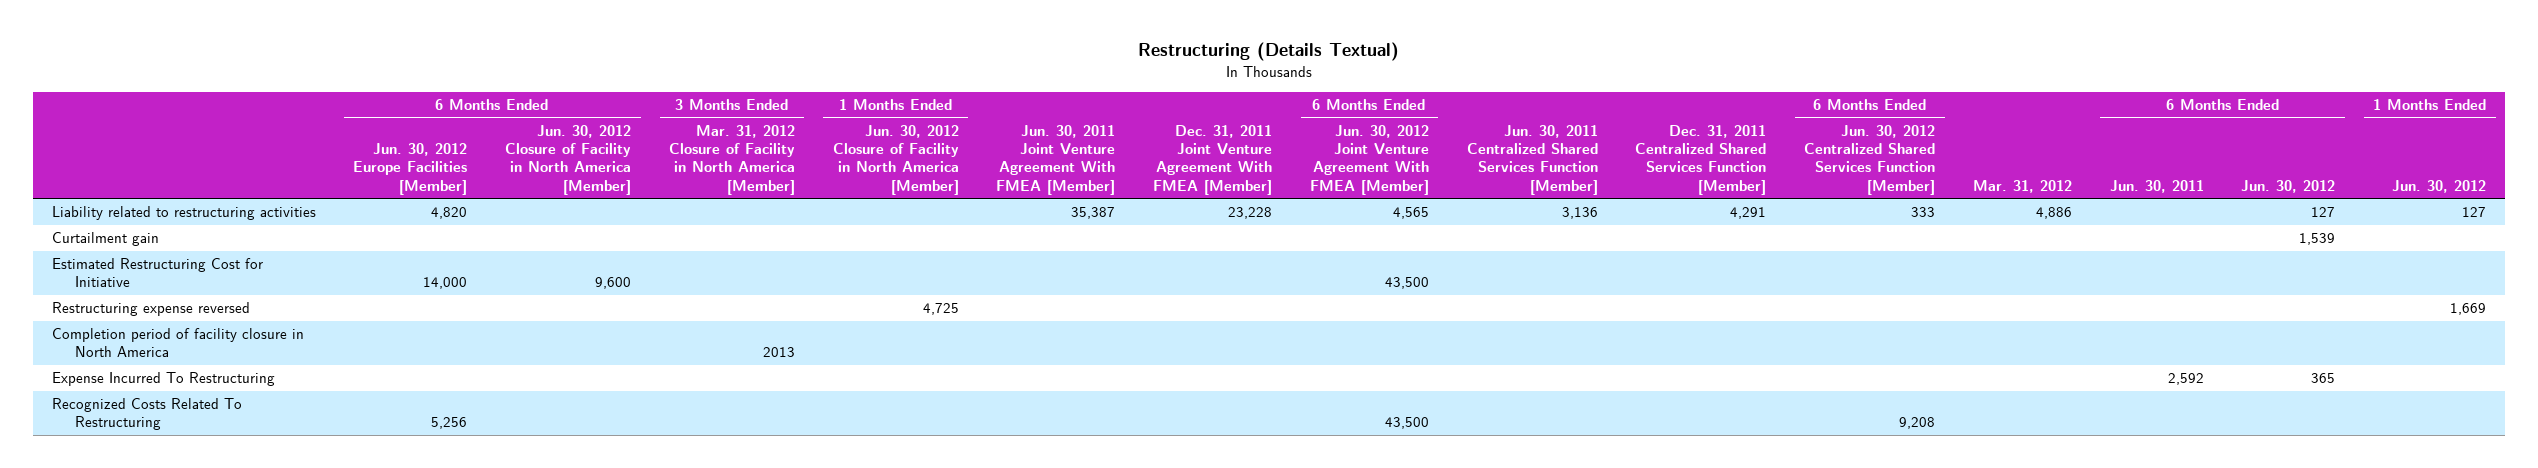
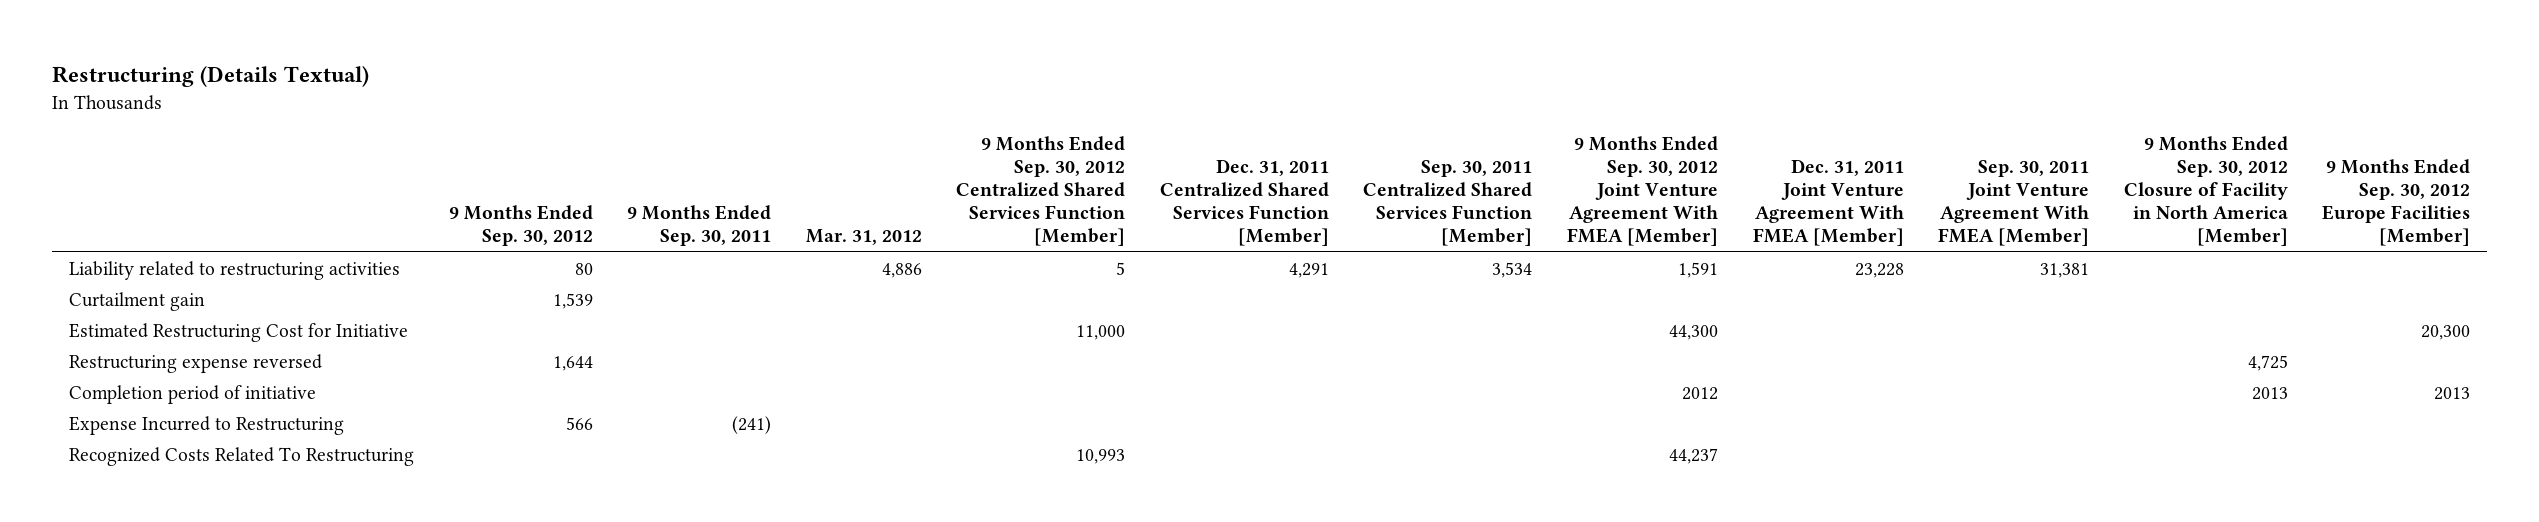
- | 6 Months Ended Jun. 30, 2012 Europe Facilities [Member] | 6 Months Ended Jun. 30, 2012 Closure of Facility in North America [Member] | 3 Months Ended Mar. 31, 2012 Closure of Facility in North America [Member] | 1 Months Ended Jun. 30, 2012 Closure of Facility in North America [Member] | Jun. 30, 2011 Joint Venture Agreement With FMEA [Member] | Dec. 31, 2011 Joint Venture Agreement With FMEA [Member] | 6 Months Ended Jun. 30, 2012 Joint Venture Agreement With FMEA [Member] | Jun. 30, 2011 Centralized Shared Services Function [Member] | Dec. 31, 2011 Centralized Shared Services Function [Member] | 6 Months Ended Jun. 30, 2012 Centralized Shared Services Function [Member] | Mar. 31, 2012 | 6 Months Ended Jun. 30, 2011 | 6 Months Ended Jun. 30, 2012 | 1 Months Ended Jun. 30, 2012
+ | 9 Months Ended Sep. 30, 2012 | 9 Months Ended Sep. 30, 2011 | Mar. 31, 2012 | 9 Months Ended Sep. 30, 2012 Centralized Shared Services Function [Member] | Dec. 31, 2011 Centralized Shared Services Function [Member] | Sep. 30, 2011 Centralized Shared Services Function [Member] | 9 Months Ended Sep. 30, 2012 Joint Venture Agreement With FMEA [Member] | Dec. 31, 2011 Joint Venture Agreement With FMEA [Member] | Sep. 30, 2011 Joint Venture Agreement With FMEA [Member] | 9 Months Ended Sep. 30, 2012 Closure of Facility in North America [Member] | 9 Months Ended Sep. 30, 2012 Europe Facilities [Member]
- Completion period of facility closure in North America | | | 2013 | | | | | | | | | | |
- Expense Incurred To Restructuring | | | | | | | | | | | | 2,592 | 365 |
+ Completion period of initiative | | | | | | | 2012 | | | 2013 | 2013
+ Expense Incurred to Restructuring | 566 | (241) | | | | | | | | |

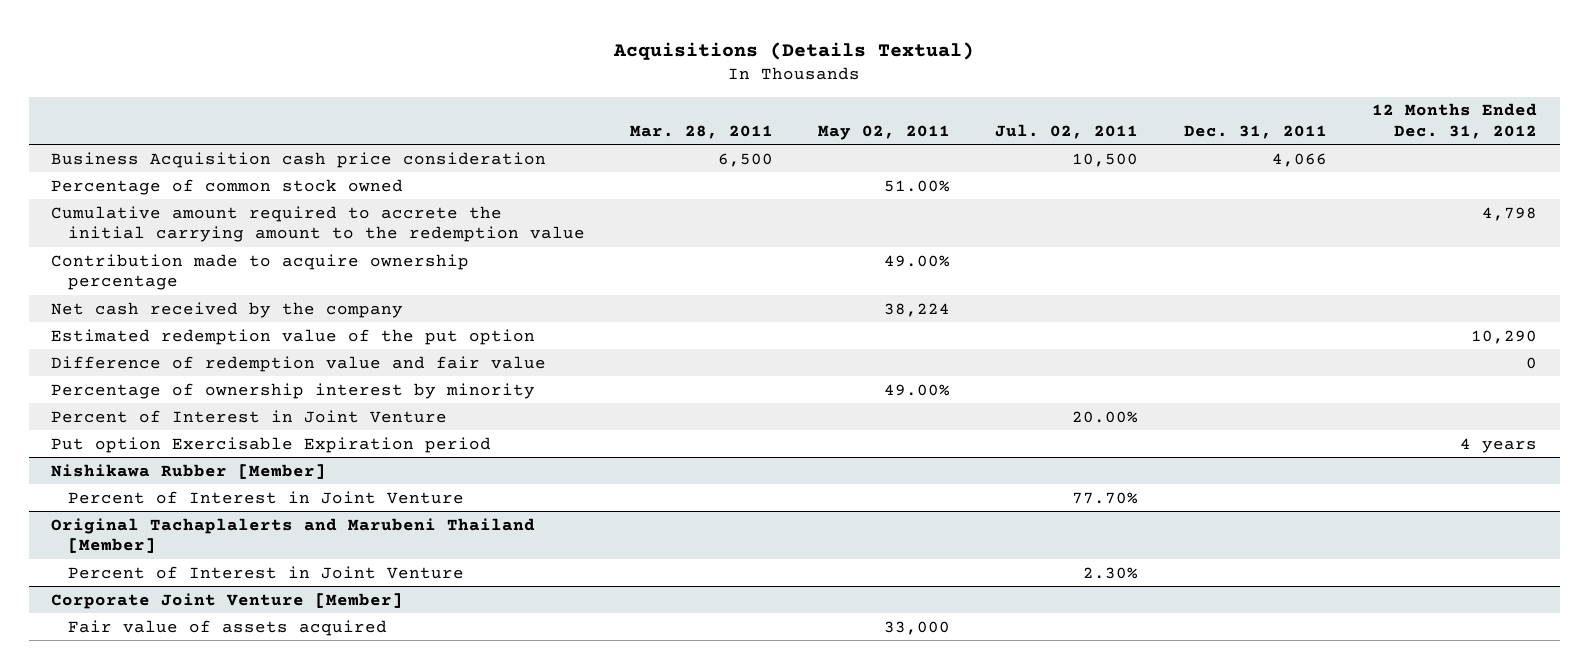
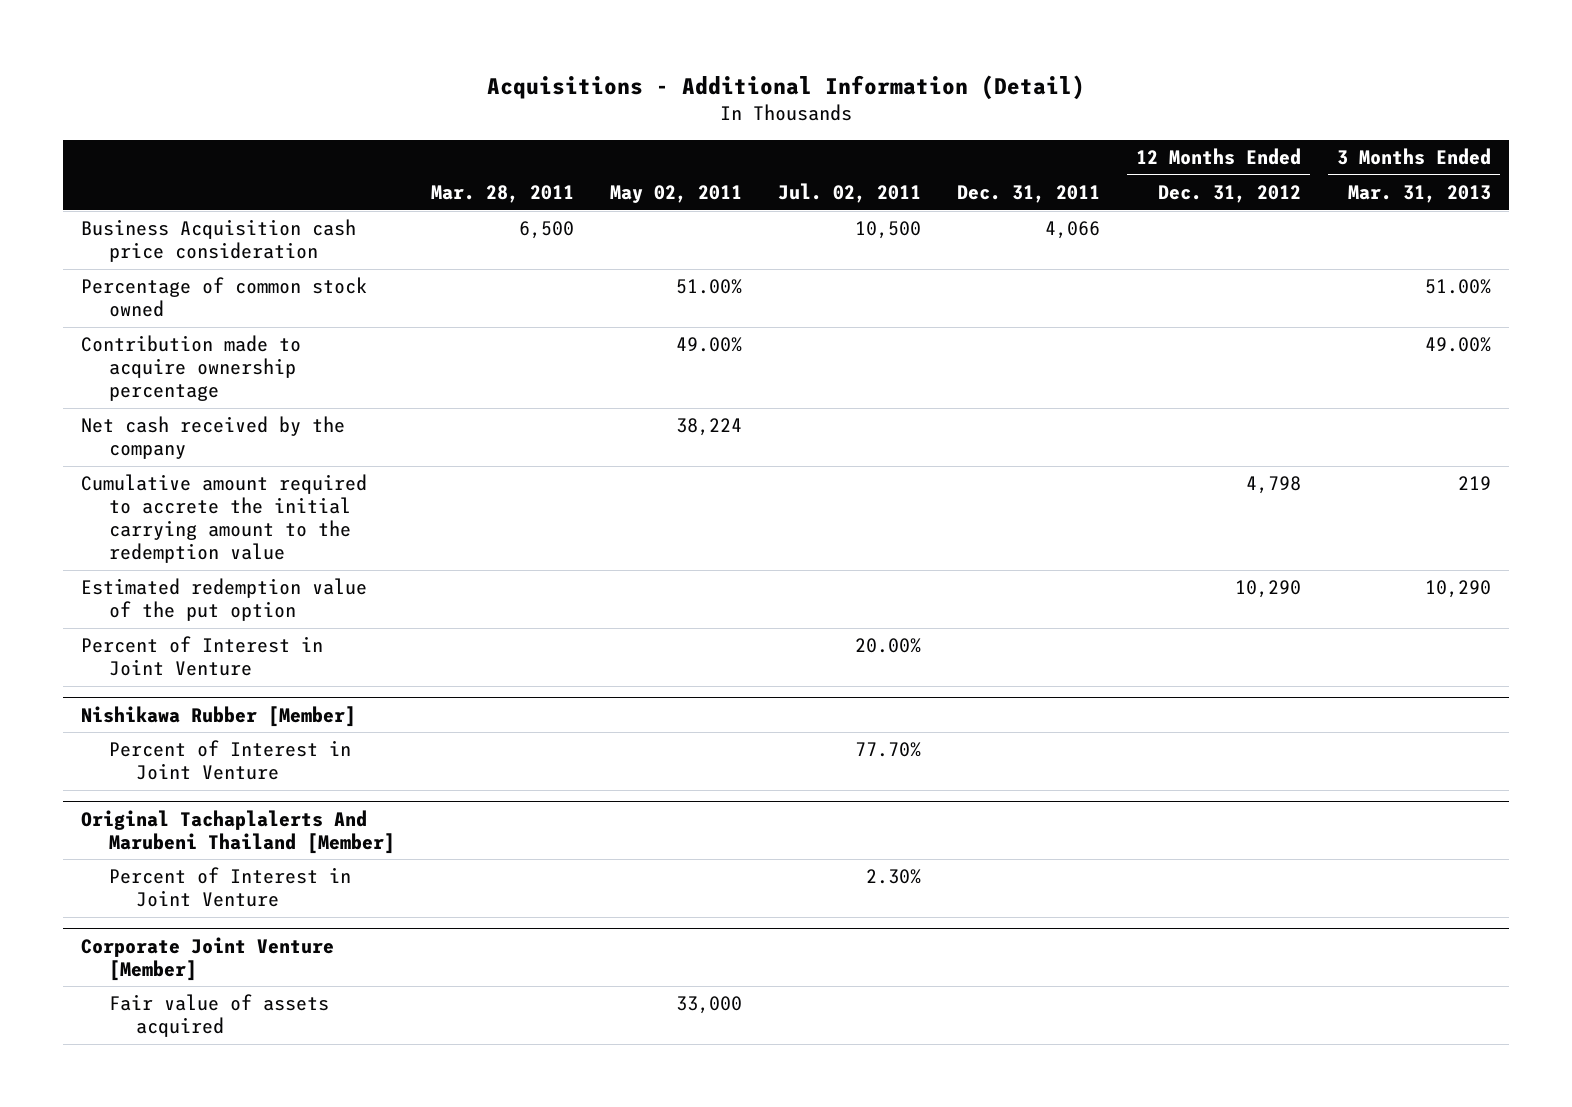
- Acquisitions (Details Textual)
+ Acquisitions - Additional Information (Detail)
- | Mar. 28, 2011 | May 02, 2011 | Jul. 02, 2011 | Dec. 31, 2011 | 12 Months Ended Dec. 31, 2012
+ | Mar. 28, 2011 | May 02, 2011 | Jul. 02, 2011 | Dec. 31, 2011 | 12 Months Ended Dec. 31, 2012 | 3 Months Ended Mar. 31, 2013
moved down: Cumulative amount required to accrete the initial carrying amount to the redemption value | | | | | 4,798 | 219
- Difference of redemption value and fair value | | | | | 0
- Percentage of ownership interest by minority | | 49.00% | | |
- Put option Exercisable Expiration period | | | | | 4 years
- Original Tachaplalerts and Marubeni Thailand [Member]
+ Original Tachaplalerts And Marubeni Thailand [Member]

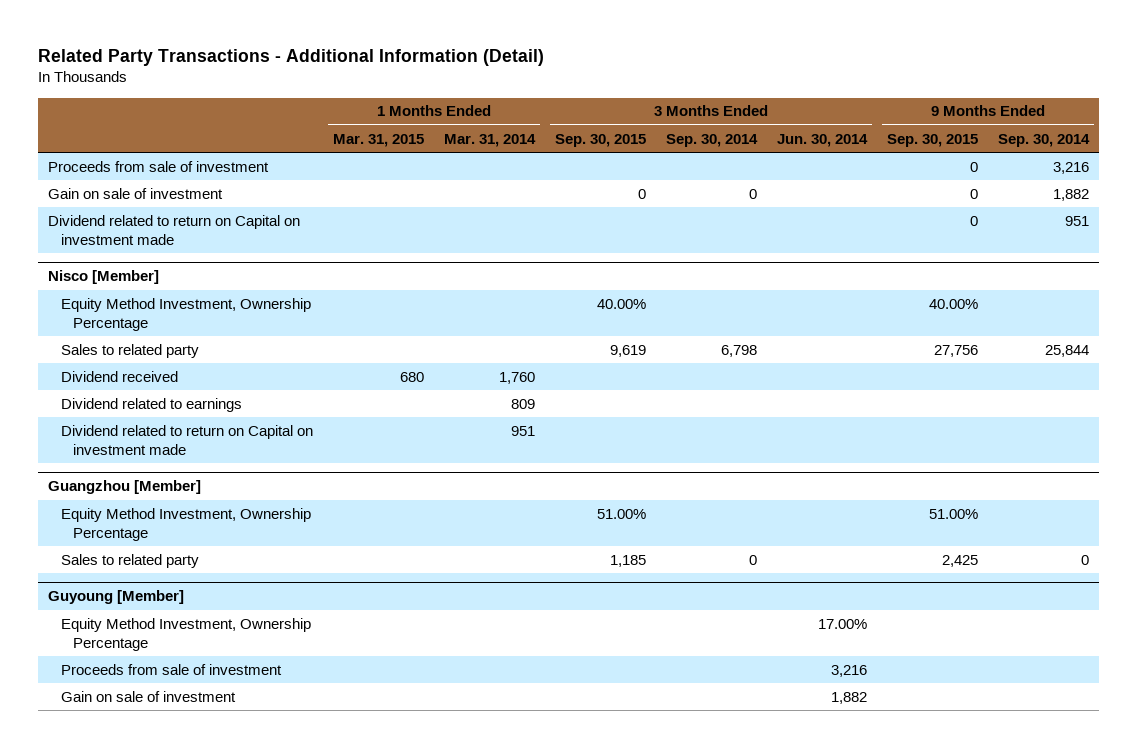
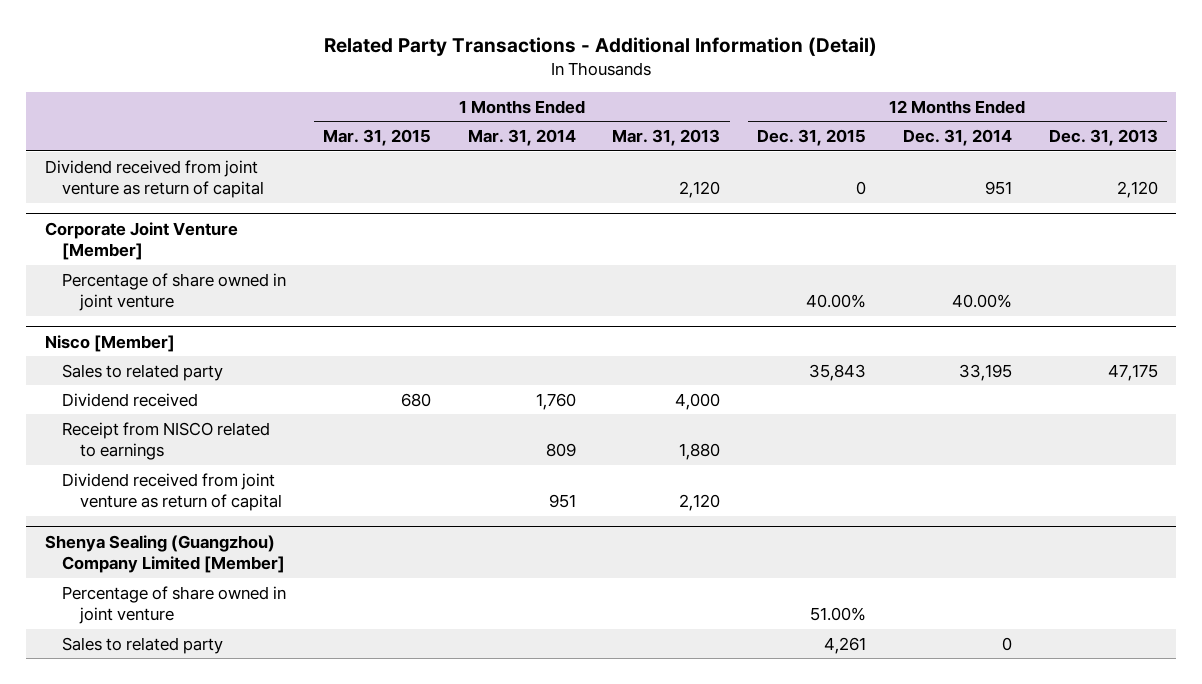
- | 1 Months Ended Mar. 31, 2015 | 1 Months Ended Mar. 31, 2014 | 3 Months Ended Sep. 30, 2015 | 3 Months Ended Sep. 30, 2014 | 3 Months Ended Jun. 30, 2014 | 9 Months Ended Sep. 30, 2015 | 9 Months Ended Sep. 30, 2014
+ | 1 Months Ended Mar. 31, 2015 | 1 Months Ended Mar. 31, 2014 | 1 Months Ended Mar. 31, 2013 | 12 Months Ended Dec. 31, 2015 | 12 Months Ended Dec. 31, 2014 | 12 Months Ended Dec. 31, 2013
- Proceeds from sale of investment | | | | | | 0 | 3,216
- Gain on sale of investment | | | 0 | 0 | | 0 | 1,882
- Dividend related to return on Capital on investment made | | | | | | 0 | 951
+ Dividend received from joint venture as return of capital | | | 2,120 | 0 | 951 | 2,120
+ Corporate Joint Venture [Member]
+ Percentage of share owned in joint venture | | | | 40.00% | 40.00% |
@ Nisco [Member]
- Equity Method Investment, Ownership Percentage | | | 40.00% | | | 40.00% |
- Dividend related to earnings | | 809 | | | | |
- Dividend related to return on Capital on investment made | | 951 | | | | |
- Guangzhou [Member]
- Equity Method Investment, Ownership Percentage | | | 51.00% | | | 51.00% |
@ Nisco [Member]
+ Receipt from NISCO related to earnings | | 809 | 1,880 | | |
+ Dividend received from joint venture as return of capital | | 951 | 2,120 | | |
+ Shenya Sealing (Guangzhou) Company Limited [Member]
+ Percentage of share owned in joint venture | | | | 51.00% | |
- Guyoung [Member]
- Equity Method Investment, Ownership Percentage | | | | | 17.00% | |
- Proceeds from sale of investment | | | | | 3,216 | |
- Gain on sale of investment | | | | | 1,882 | |

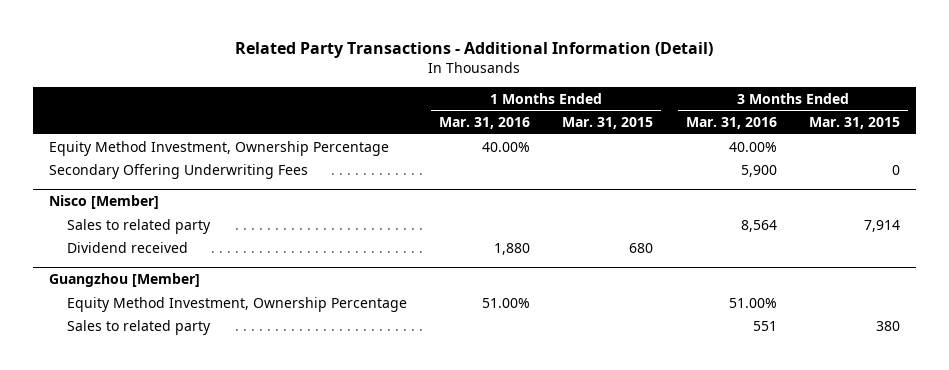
- | 1 Months Ended Mar. 31, 2015 | 1 Months Ended Mar. 31, 2014 | 1 Months Ended Mar. 31, 2013 | 12 Months Ended Dec. 31, 2015 | 12 Months Ended Dec. 31, 2014 | 12 Months Ended Dec. 31, 2013
+ | 1 Months Ended Mar. 31, 2016 | 1 Months Ended Mar. 31, 2015 | 3 Months Ended Mar. 31, 2016 | 3 Months Ended Mar. 31, 2015
- Dividend received from joint venture as return of capital | | | 2,120 | 0 | 951 | 2,120
- Corporate Joint Venture [Member]
- Percentage of share owned in joint venture | | | | 40.00% | 40.00% |
+ Equity Method Investment, Ownership Percentage | 40.00% | | 40.00% |
+ Secondary Offering Underwriting Fees | | | 5,900 | 0
@ Nisco [Member]
- Receipt from NISCO related to earnings | | 809 | 1,880 | | |
- Dividend received from joint venture as return of capital | | 951 | 2,120 | | |
- Shenya Sealing (Guangzhou) Company Limited [Member]
- Percentage of share owned in joint venture | | | | 51.00% | |
+ Guangzhou [Member]
+ Equity Method Investment, Ownership Percentage | 51.00% | | 51.00% |

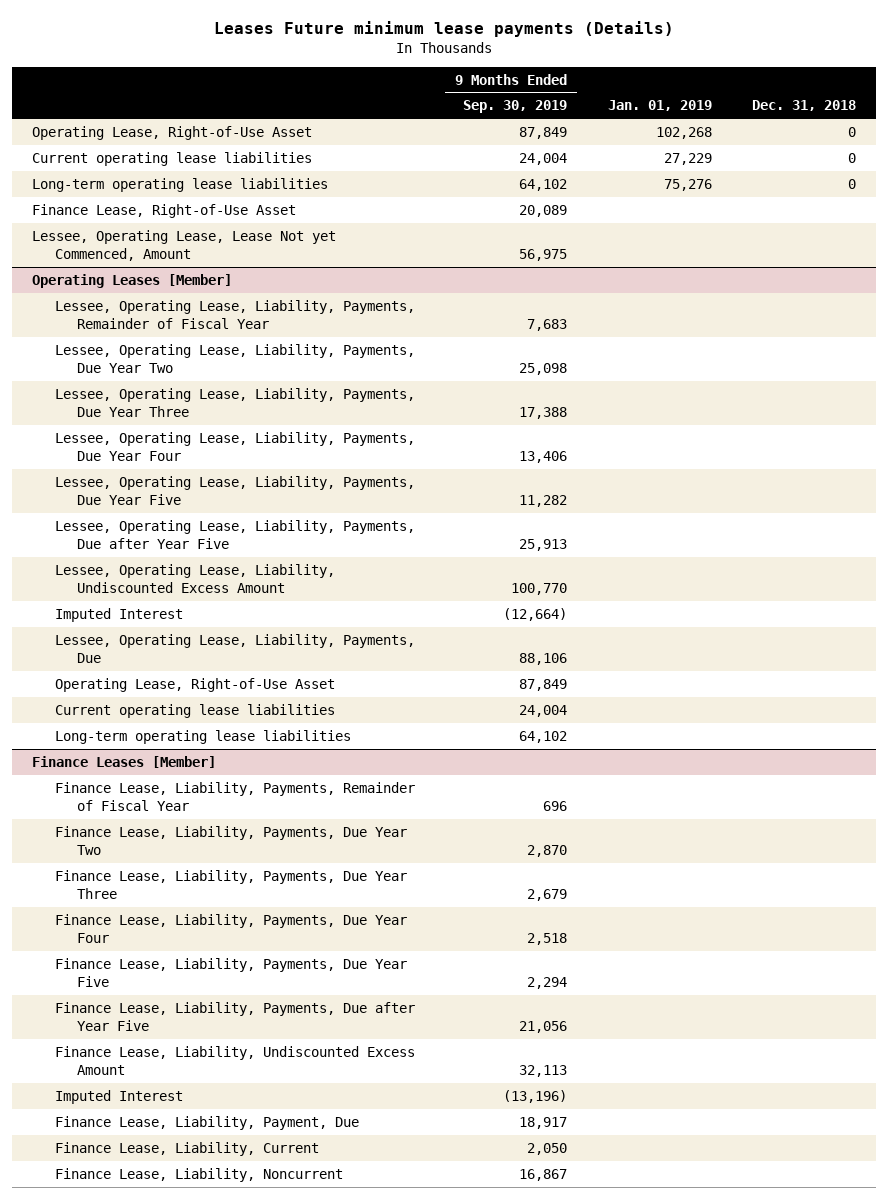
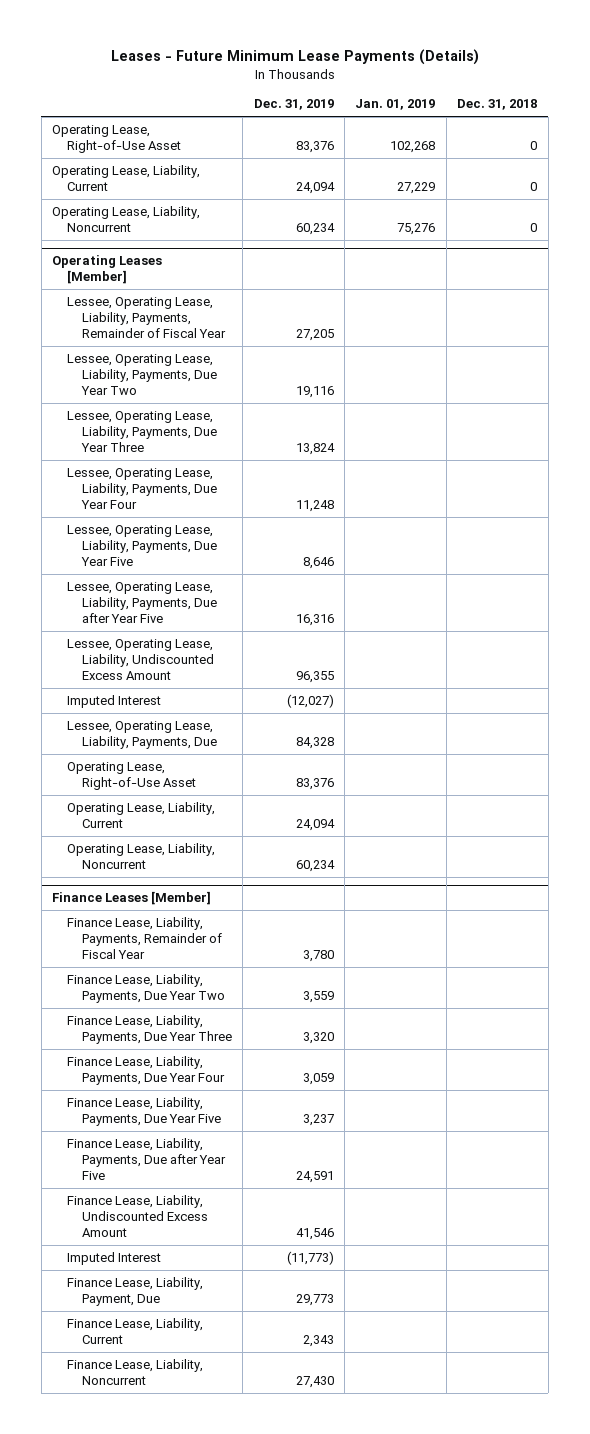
- Leases Future minimum lease payments (Details)
+ Leases - Future Minimum Lease Payments (Details)
- | 9 Months Ended Sep. 30, 2019 | Jan. 01, 2019 | Dec. 31, 2018
+ | Dec. 31, 2019 | Jan. 01, 2019 | Dec. 31, 2018
- Current operating lease liabilities | 24,004 | 27,229 | 0
- Long-term operating lease liabilities | 64,102 | 75,276 | 0
- Finance Lease, Right-of-Use Asset | 20,089 | |
- Lessee, Operating Lease, Lease Not yet Commenced, Amount | 56,975 | |
+ Operating Lease, Liability, Current | 24,094 | 27,229 | 0
+ Operating Lease, Liability, Noncurrent | 60,234 | 75,276 | 0
@ Operating Leases [Member]
- Current operating lease liabilities | 24,004 | |
- Long-term operating lease liabilities | 64,102 | |
+ Operating Lease, Liability, Current | 24,094 | |
+ Operating Lease, Liability, Noncurrent | 60,234 | |

